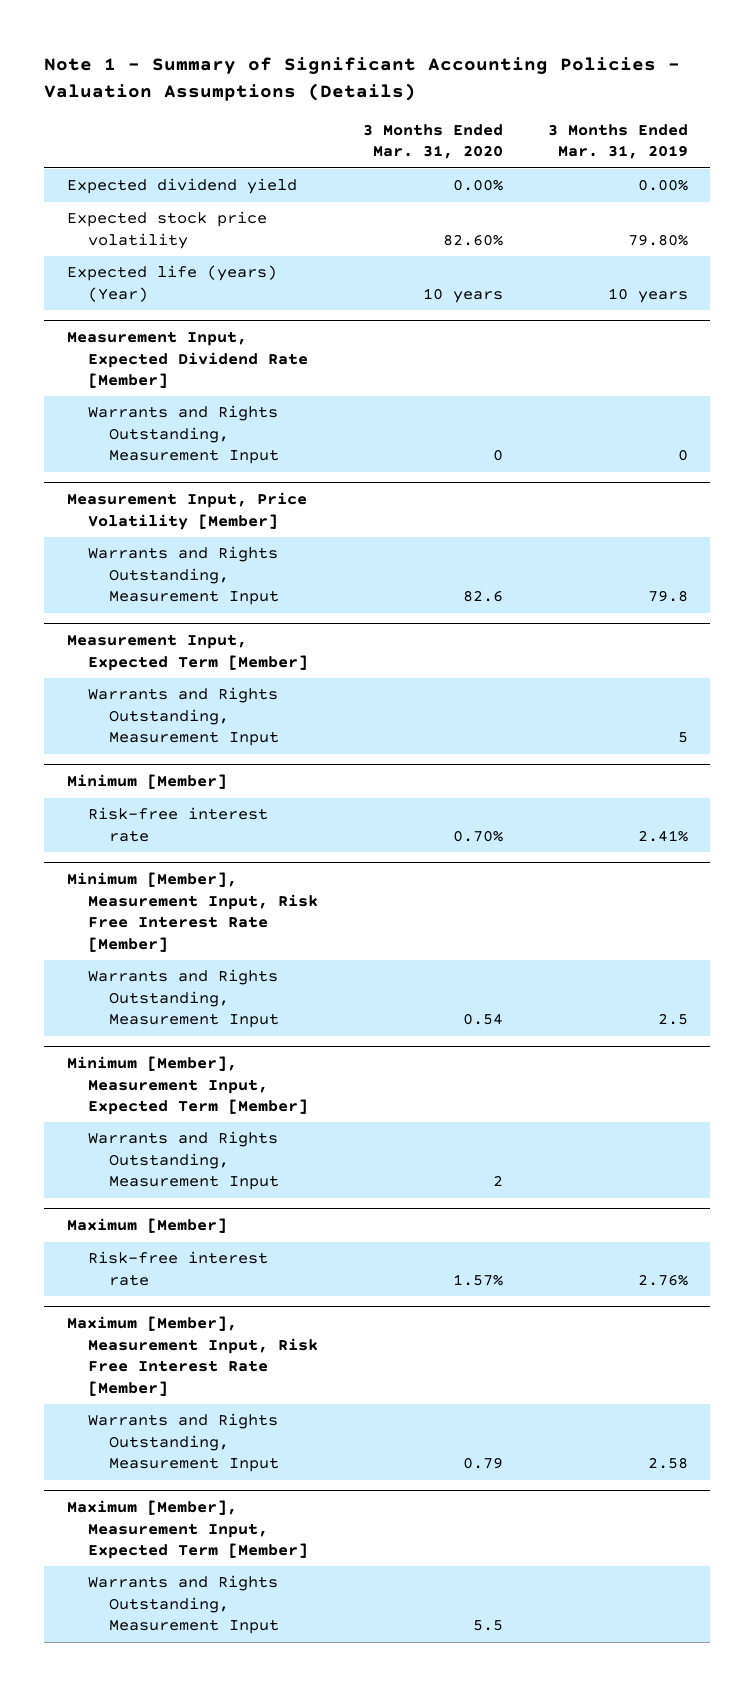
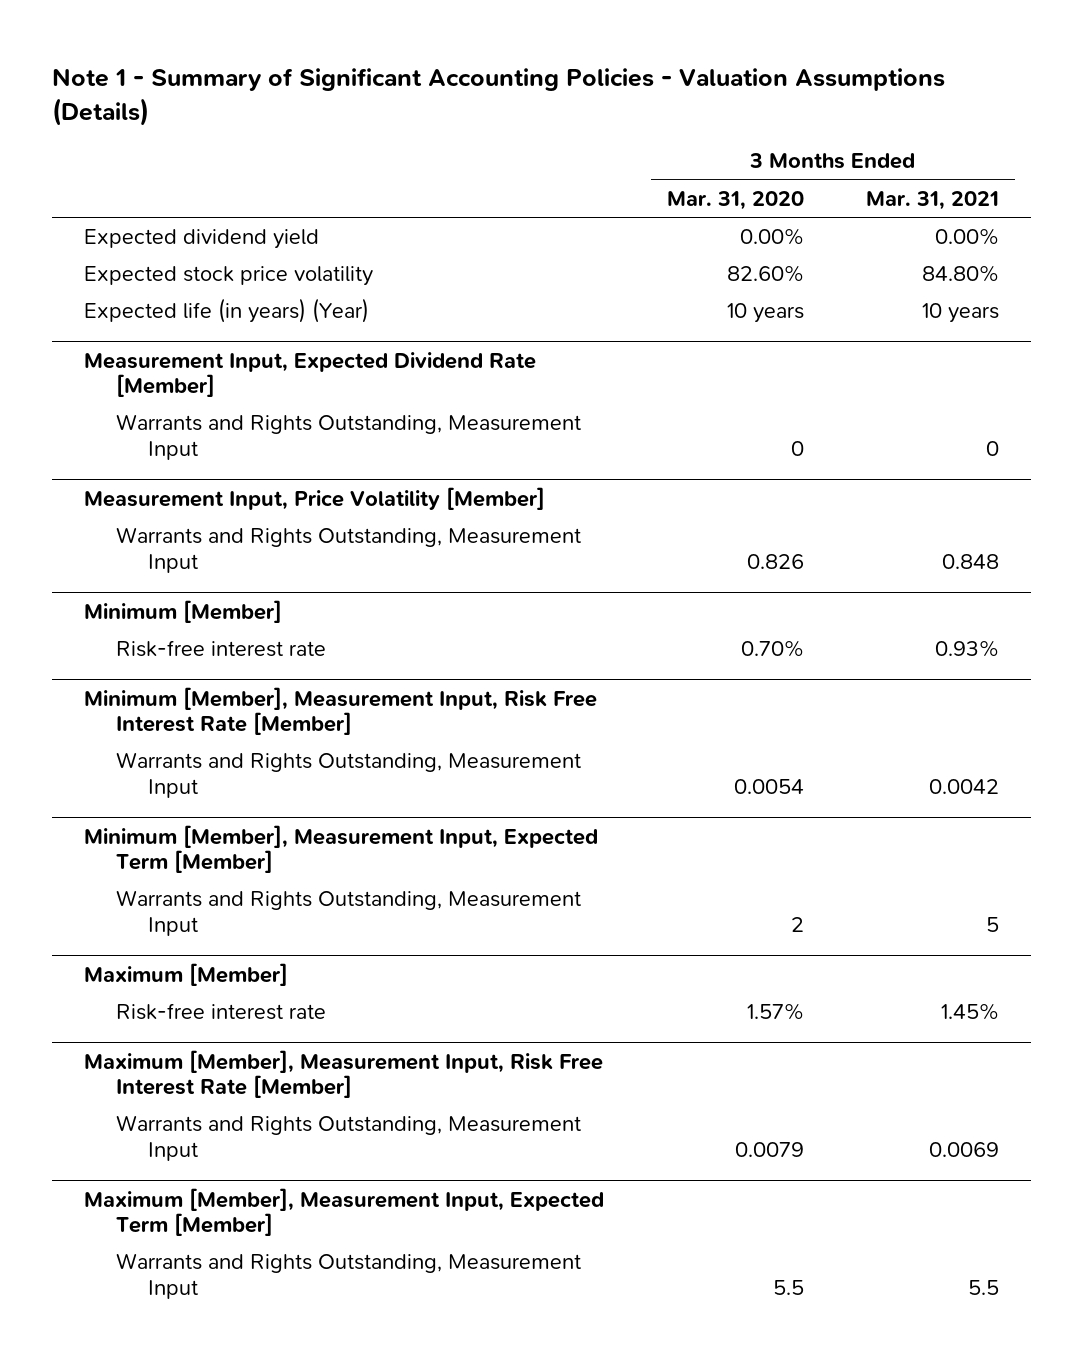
- | 3 Months Ended Mar. 31, 2020 | 3 Months Ended Mar. 31, 2019
+ | 3 Months Ended Mar. 31, 2020 | 3 Months Ended Mar. 31, 2021
- Expected life (years) (Year) | 10 years | 10 years
+ Expected life (in years) (Year) | 10 years | 10 years
@ Measurement Input, Price Volatility [Member]
- Warrants and Rights Outstanding, Measurement Input | 82.6 | 79.8
- Measurement Input, Expected Term [Member]
- Warrants and Rights Outstanding, Measurement Input | | 5
@ Measurement Input, Price Volatility [Member]
+ Warrants and Rights Outstanding, Measurement Input | 0.826 | 0.848
@ Minimum [Member], Measurement Input, Risk Free Interest Rate [Member]
- Warrants and Rights Outstanding, Measurement Input | 0.54 | 2.5
+ Warrants and Rights Outstanding, Measurement Input | 0.0054 | 0.0042
@ Maximum [Member], Measurement Input, Risk Free Interest Rate [Member]
- Warrants and Rights Outstanding, Measurement Input | 0.79 | 2.58
+ Warrants and Rights Outstanding, Measurement Input | 0.0079 | 0.0069

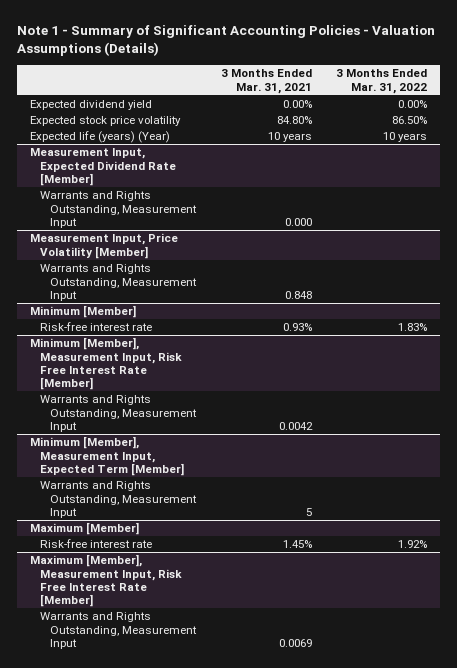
- | 3 Months Ended Mar. 31, 2020 | 3 Months Ended Mar. 31, 2021
+ | 3 Months Ended Mar. 31, 2021 | 3 Months Ended Mar. 31, 2022
- Expected life (in years) (Year) | 10 years | 10 years
+ Expected life (years) (Year) | 10 years | 10 years
@ Measurement Input, Expected Dividend Rate [Member]
- Warrants and Rights Outstanding, Measurement Input | 0 | 0
+ Warrants and Rights Outstanding, Measurement Input | 0.000 |
- Maximum [Member], Measurement Input, Expected Term [Member]
- Warrants and Rights Outstanding, Measurement Input | 5.5 | 5.5

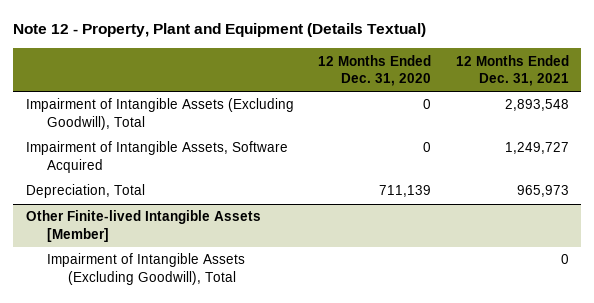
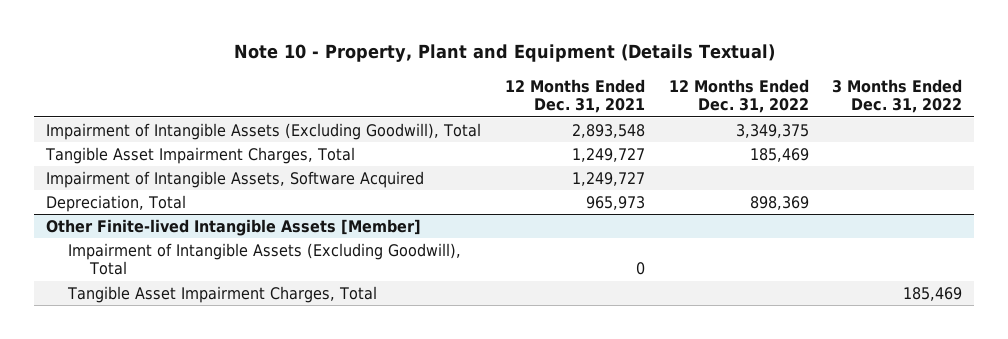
- Note 12 - Property, Plant and Equipment (Details Textual)
+ Note 10 - Property, Plant and Equipment (Details Textual)
- | 12 Months Ended Dec. 31, 2020 | 12 Months Ended Dec. 31, 2021
+ | 12 Months Ended Dec. 31, 2021 | 12 Months Ended Dec. 31, 2022 | 3 Months Ended Dec. 31, 2022
+ Tangible Asset Impairment Charges, Total | 1,249,727 | 185,469 |
@ Other Finite-lived Intangible Assets [Member]
+ Tangible Asset Impairment Charges, Total | | | 185,469

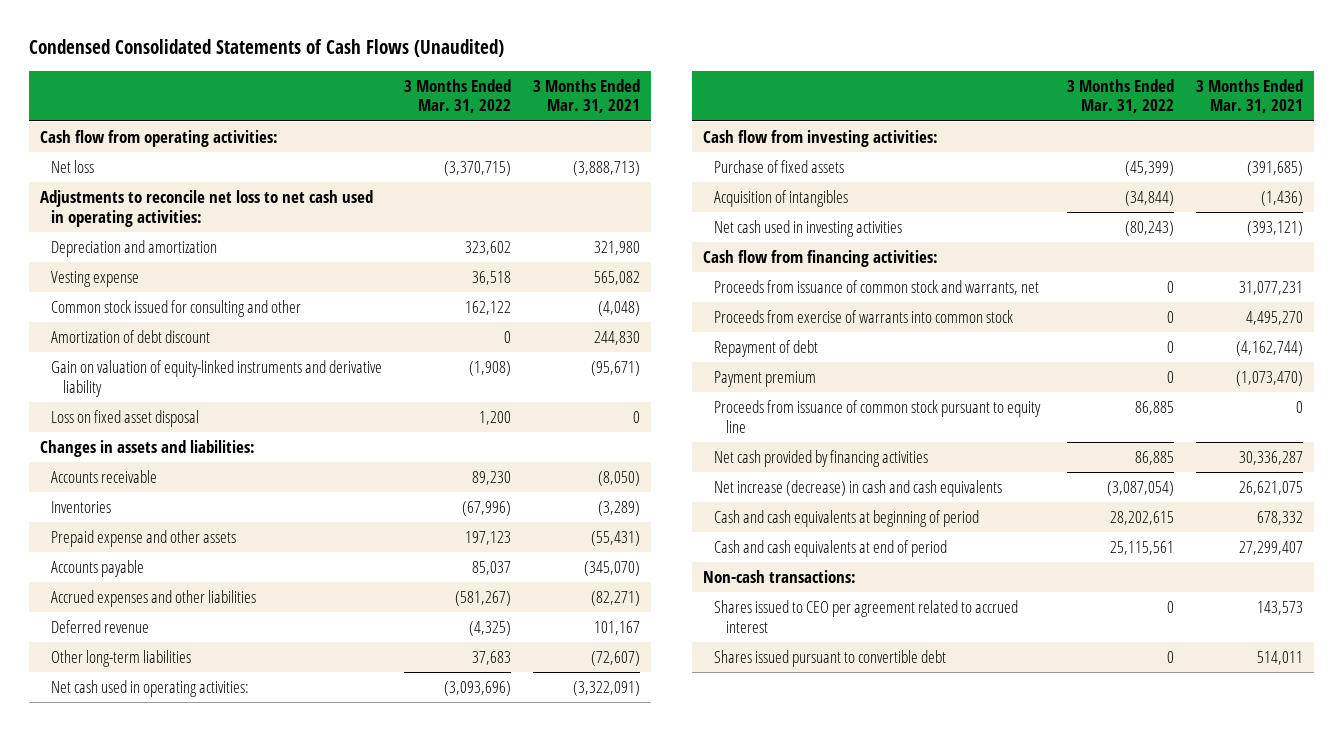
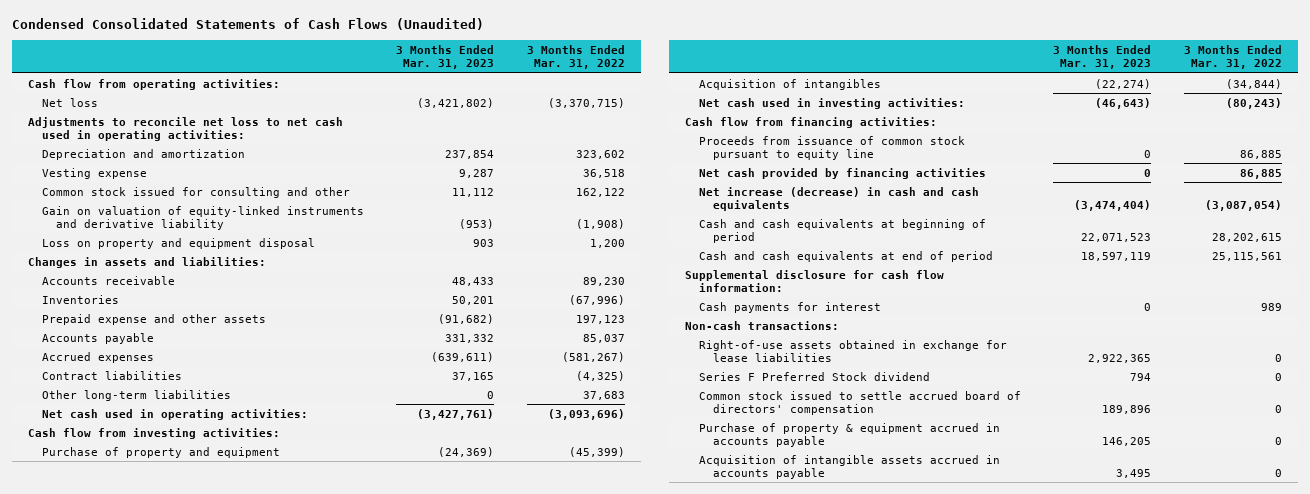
- | 3 Months Ended Mar. 31, 2022 | 3 Months Ended Mar. 31, 2021
+ | 3 Months Ended Mar. 31, 2023 | 3 Months Ended Mar. 31, 2022
- Amortization of debt discount | 0 | 244,830
- Loss on fixed asset disposal | 1,200 | 0
+ Loss on property and equipment disposal | 903 | 1,200
- Accrued expenses and other liabilities | (581,267) | (82,271)
- Deferred revenue | (4,325) | 101,167
+ Accrued expenses | (639,611) | (581,267)
+ Contract liabilities | 37,165 | (4,325)
- Purchase of fixed assets | (45,399) | (391,685)
+ Purchase of property and equipment | (24,369) | (45,399)
- Net cash used in investing activities | (80,243) | (393,121)
+ Net cash used in investing activities: | (46,643) | (80,243)
- Proceeds from issuance of common stock and warrants, net | 0 | 31,077,231
- Proceeds from exercise of warrants into common stock | 0 | 4,495,270
- Repayment of debt | 0 | (4,162,744)
- Payment premium | 0 | (1,073,470)
+ Supplemental disclosure for cash flow information:
+ Cash payments for interest | 0 | 989
- Shares issued to CEO per agreement related to accrued interest | 0 | 143,573
- Shares issued pursuant to convertible debt | 0 | 514,011
+ Right-of-use assets obtained in exchange for lease liabilities | 2,922,365 | 0
+ Series F Preferred Stock dividend | 794 | 0
+ Common stock issued to settle accrued board of directors' compensation | 189,896 | 0
+ Purchase of property & equipment accrued in accounts payable | 146,205 | 0
+ Acquisition of intangible assets accrued in accounts payable | 3,495 | 0

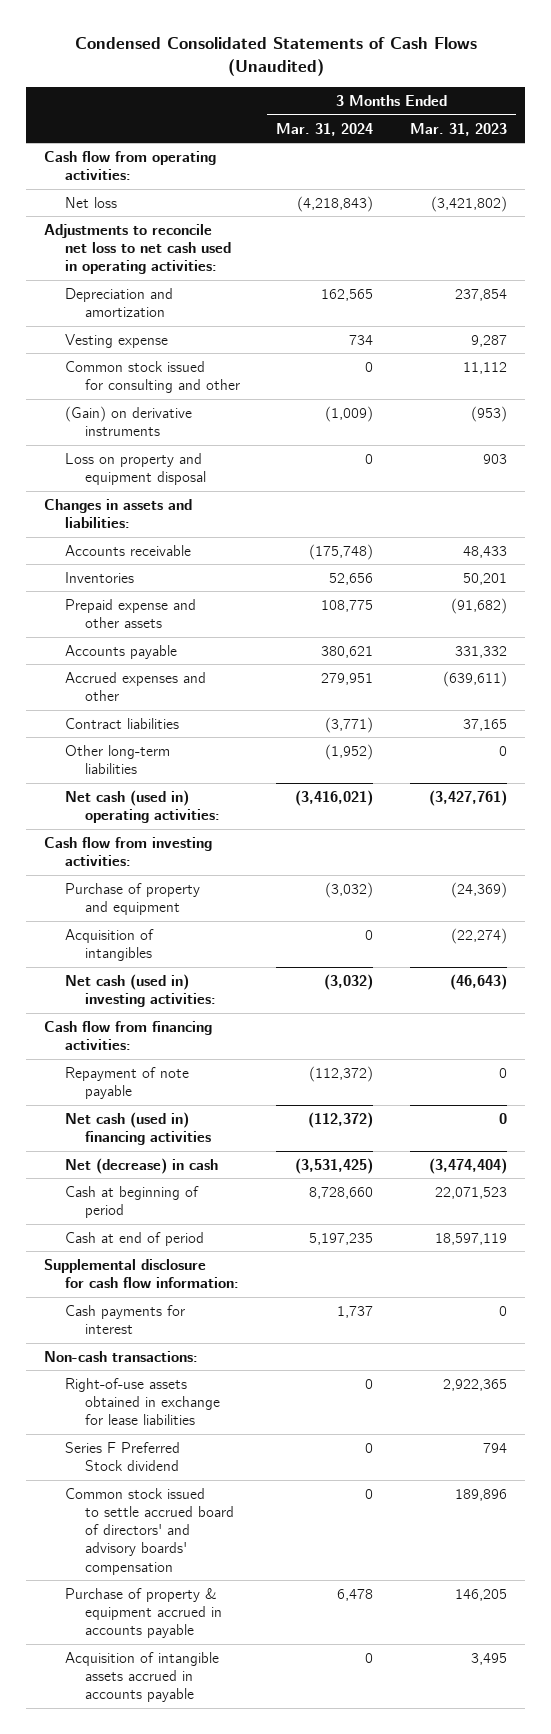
- | 3 Months Ended Mar. 31, 2023 | 3 Months Ended Mar. 31, 2022
+ | 3 Months Ended Mar. 31, 2024 | 3 Months Ended Mar. 31, 2023
- Gain on valuation of equity-linked instruments and derivative liability | (953) | (1,908)
+ (Gain) on derivative instruments | (1,009) | (953)
- Accrued expenses | (639,611) | (581,267)
+ Accrued expenses and other | 279,951 | (639,611)
- Net cash used in operating activities: | (3,427,761) | (3,093,696)
+ Net cash (used in) operating activities: | (3,416,021) | (3,427,761)
- Net cash used in investing activities: | (46,643) | (80,243)
+ Net cash (used in) investing activities: | (3,032) | (46,643)
- Proceeds from issuance of common stock pursuant to equity line | 0 | 86,885
- Net cash provided by financing activities | 0 | 86,885
- Net increase (decrease) in cash and cash equivalents | (3,474,404) | (3,087,054)
- Cash and cash equivalents at beginning of period | 22,071,523 | 28,202,615
- Cash and cash equivalents at end of period | 18,597,119 | 25,115,561
+ Repayment of note payable | (112,372) | 0
+ Net cash (used in) financing activities | (112,372) | 0
+ Net (decrease) in cash | (3,531,425) | (3,474,404)
+ Cash at beginning of period | 8,728,660 | 22,071,523
+ Cash at end of period | 5,197,235 | 18,597,119
- Common stock issued to settle accrued board of directors' compensation | 189,896 | 0
+ Common stock issued to settle accrued board of directors' and advisory boards' compensation | 0 | 189,896

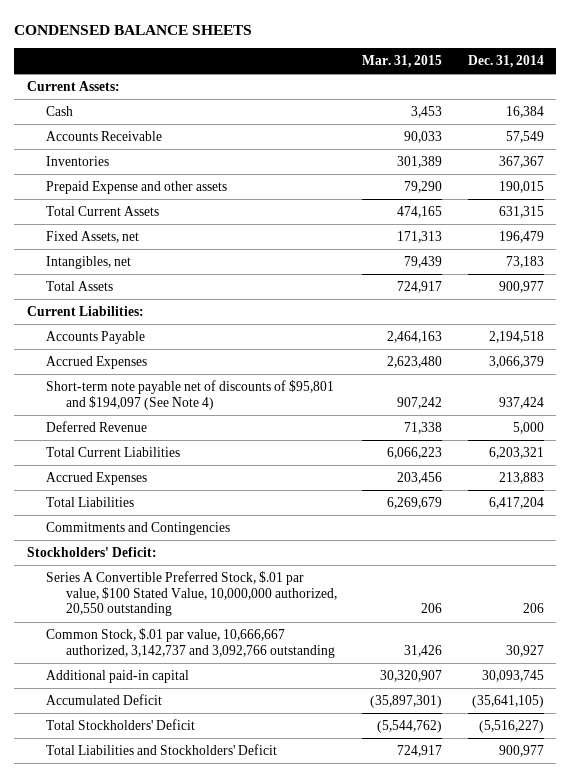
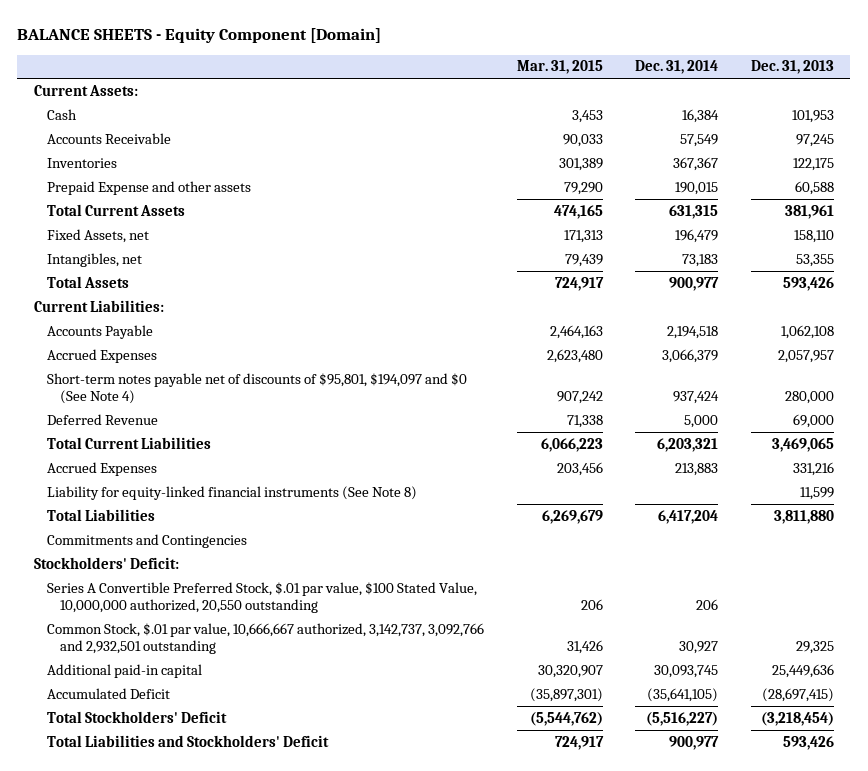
- CONDENSED BALANCE SHEETS
+ BALANCE SHEETS - Equity Component [Domain]
- | Mar. 31, 2015 | Dec. 31, 2014
+ | Mar. 31, 2015 | Dec. 31, 2014 | Dec. 31, 2013
- Short-term note payable net of discounts of $95,801 and $194,097 (See Note 4) | 907,242 | 937,424
+ Short-term notes payable net of discounts of $95,801, $194,097 and $0 (See Note 4) | 907,242 | 937,424 | 280,000
+ Liability for equity-linked financial instruments (See Note 8) | | | 11,599
- Common Stock, $.01 par value, 10,666,667 authorized, 3,142,737 and 3,092,766 outstanding | 31,426 | 30,927
+ Common Stock, $.01 par value, 10,666,667 authorized, 3,142,737, 3,092,766 and 2,932,501 outstanding | 31,426 | 30,927 | 29,325

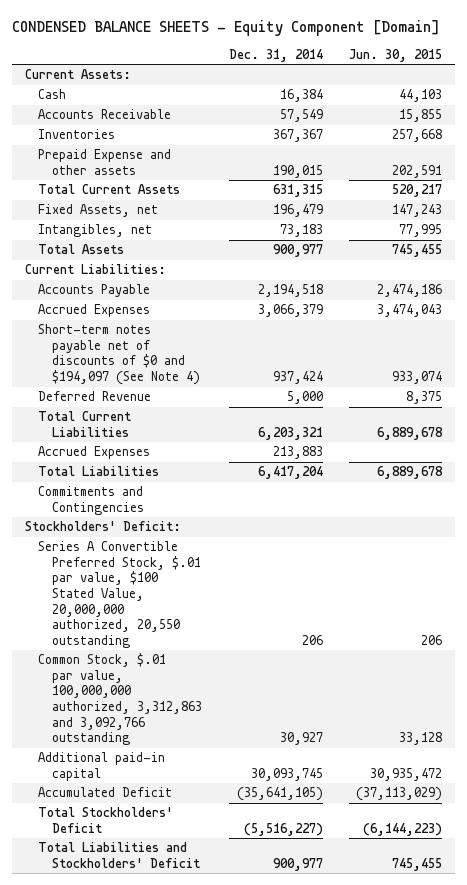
- BALANCE SHEETS - Equity Component [Domain]
+ CONDENSED BALANCE SHEETS - Equity Component [Domain]
- | Mar. 31, 2015 | Dec. 31, 2014 | Dec. 31, 2013
+ | Dec. 31, 2014 | Jun. 30, 2015
- Short-term notes payable net of discounts of $95,801, $194,097 and $0 (See Note 4) | 907,242 | 937,424 | 280,000
+ Short-term notes payable net of discounts of $0 and $194,097 (See Note 4) | 937,424 | 933,074
- Liability for equity-linked financial instruments (See Note 8) | | | 11,599
- Series A Convertible Preferred Stock, $.01 par value, $100 Stated Value, 10,000,000 authorized, 20,550 outstanding | 206 | 206 |
- Common Stock, $.01 par value, 10,666,667 authorized, 3,142,737, 3,092,766 and 2,932,501 outstanding | 31,426 | 30,927 | 29,325
+ Series A Convertible Preferred Stock, $.01 par value, $100 Stated Value, 20,000,000 authorized, 20,550 outstanding | 206 | 206
+ Common Stock, $.01 par value, 100,000,000 authorized, 3,312,863 and 3,092,766 outstanding | 30,927 | 33,128

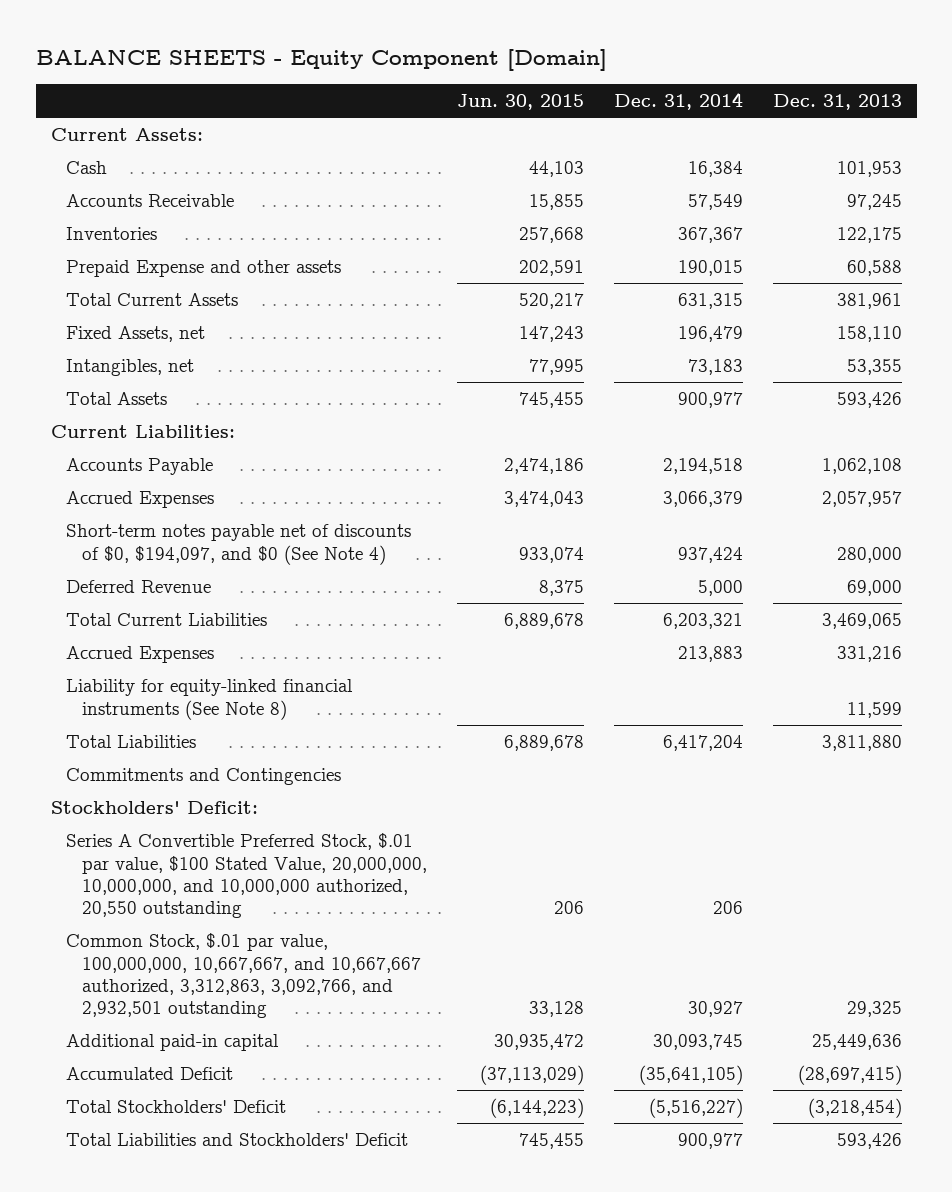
- CONDENSED BALANCE SHEETS - Equity Component [Domain]
+ BALANCE SHEETS - Equity Component [Domain]
- | Dec. 31, 2014 | Jun. 30, 2015
+ | Jun. 30, 2015 | Dec. 31, 2014 | Dec. 31, 2013
- Short-term notes payable net of discounts of $0 and $194,097 (See Note 4) | 937,424 | 933,074
+ Short-term notes payable net of discounts of $0, $194,097, and $0 (See Note 4) | 933,074 | 937,424 | 280,000
+ Liability for equity-linked financial instruments (See Note 8) | | | 11,599
- Series A Convertible Preferred Stock, $.01 par value, $100 Stated Value, 20,000,000 authorized, 20,550 outstanding | 206 | 206
- Common Stock, $.01 par value, 100,000,000 authorized, 3,312,863 and 3,092,766 outstanding | 30,927 | 33,128
+ Series A Convertible Preferred Stock, $.01 par value, $100 Stated Value, 20,000,000, 10,000,000, and 10,000,000 authorized, 20,550 outstanding | 206 | 206 |
+ Common Stock, $.01 par value, 100,000,000, 10,667,667, and 10,667,667 authorized, 3,312,863, 3,092,766, and 2,932,501 outstanding | 33,128 | 30,927 | 29,325

